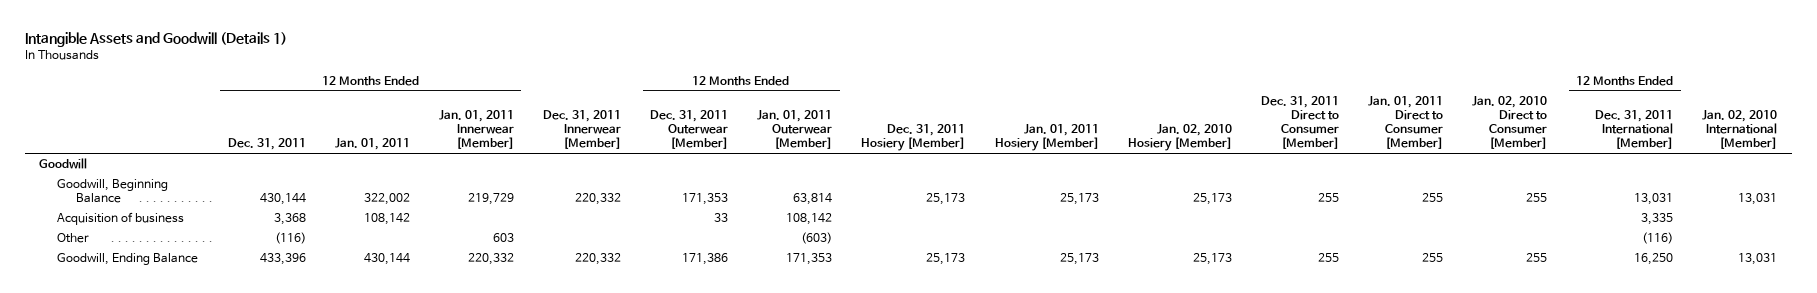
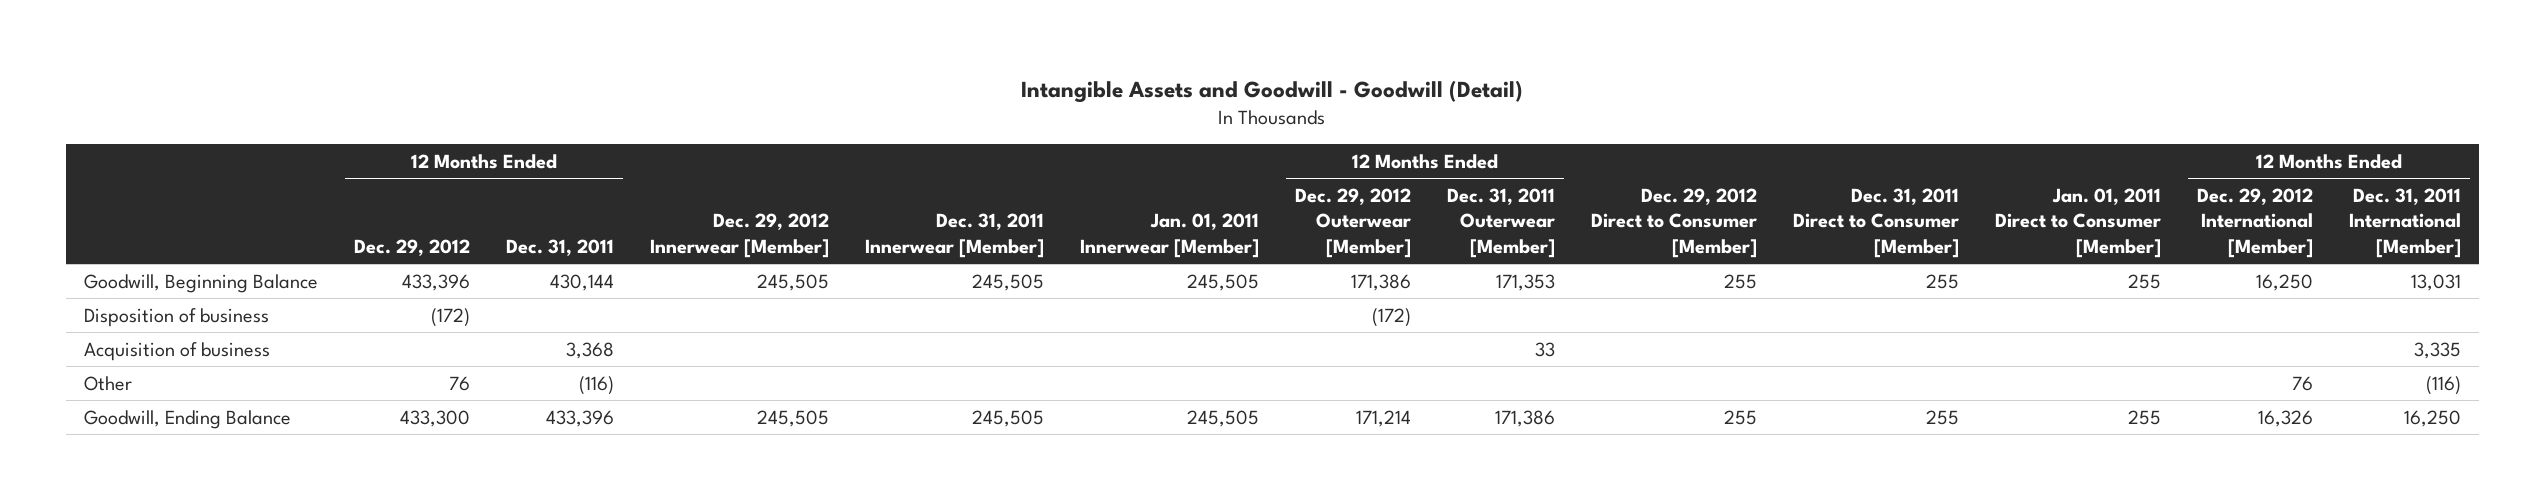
- Intangible Assets and Goodwill (Details 1)
+ Intangible Assets and Goodwill - Goodwill (Detail)
- | 12 Months Ended Dec. 31, 2011 | 12 Months Ended Jan. 01, 2011 | 12 Months Ended Jan. 01, 2011 Innerwear [Member] | Dec. 31, 2011 Innerwear [Member] | 12 Months Ended Dec. 31, 2011 Outerwear [Member] | 12 Months Ended Jan. 01, 2011 Outerwear [Member] | Dec. 31, 2011 Hosiery [Member] | Jan. 01, 2011 Hosiery [Member] | Jan. 02, 2010 Hosiery [Member] | Dec. 31, 2011 Direct to Consumer [Member] | Jan. 01, 2011 Direct to Consumer [Member] | Jan. 02, 2010 Direct to Consumer [Member] | 12 Months Ended Dec. 31, 2011 International [Member] | Jan. 02, 2010 International [Member]
+ | 12 Months Ended Dec. 29, 2012 | 12 Months Ended Dec. 31, 2011 | Dec. 29, 2012 Innerwear [Member] | Dec. 31, 2011 Innerwear [Member] | Jan. 01, 2011 Innerwear [Member] | 12 Months Ended Dec. 29, 2012 Outerwear [Member] | 12 Months Ended Dec. 31, 2011 Outerwear [Member] | Dec. 29, 2012 Direct to Consumer [Member] | Dec. 31, 2011 Direct to Consumer [Member] | Jan. 01, 2011 Direct to Consumer [Member] | 12 Months Ended Dec. 29, 2012 International [Member] | 12 Months Ended Dec. 31, 2011 International [Member]
- Goodwill
- Goodwill, Beginning Balance | 430,144 | 322,002 | 219,729 | 220,332 | 171,353 | 63,814 | 25,173 | 25,173 | 25,173 | 255 | 255 | 255 | 13,031 | 13,031
+ Goodwill, Beginning Balance | 433,396 | 430,144 | 245,505 | 245,505 | 245,505 | 171,386 | 171,353 | 255 | 255 | 255 | 16,250 | 13,031
+ Disposition of business | (172) | | | | | (172) | | | | | |
- Goodwill, Ending Balance | 433,396 | 430,144 | 220,332 | 220,332 | 171,386 | 171,353 | 25,173 | 25,173 | 25,173 | 255 | 255 | 255 | 16,250 | 13,031
+ Goodwill, Ending Balance | 433,300 | 433,396 | 245,505 | 245,505 | 245,505 | 171,214 | 171,386 | 255 | 255 | 255 | 16,326 | 16,250

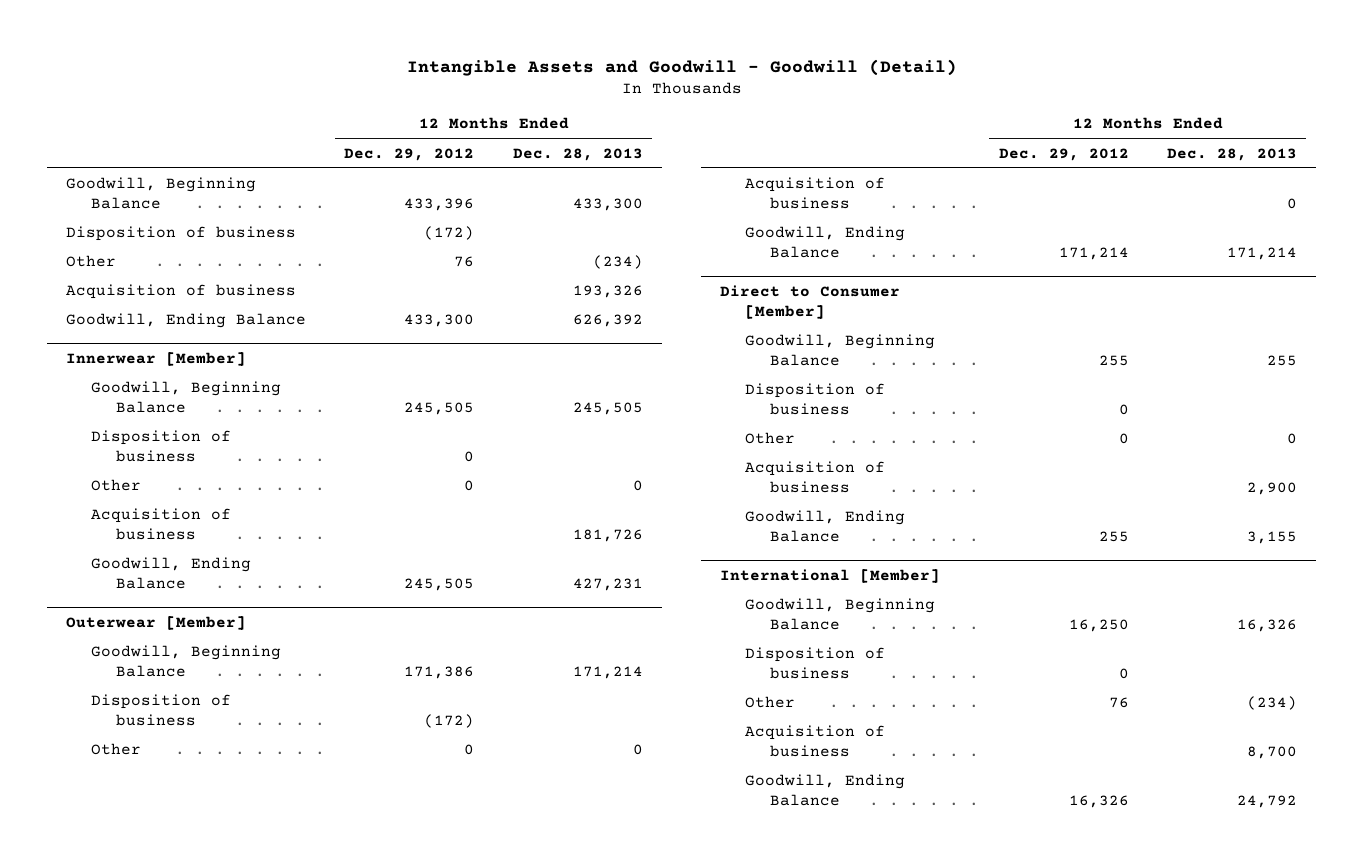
- | 12 Months Ended Dec. 29, 2012 | 12 Months Ended Dec. 31, 2011 | Dec. 29, 2012 Innerwear [Member] | Dec. 31, 2011 Innerwear [Member] | Jan. 01, 2011 Innerwear [Member] | 12 Months Ended Dec. 29, 2012 Outerwear [Member] | 12 Months Ended Dec. 31, 2011 Outerwear [Member] | Dec. 29, 2012 Direct to Consumer [Member] | Dec. 31, 2011 Direct to Consumer [Member] | Jan. 01, 2011 Direct to Consumer [Member] | 12 Months Ended Dec. 29, 2012 International [Member] | 12 Months Ended Dec. 31, 2011 International [Member]
+ | 12 Months Ended Dec. 29, 2012 | 12 Months Ended Dec. 28, 2013
moved down: Acquisition of business | | 193,326
+ Innerwear [Member]
+ Goodwill, Beginning Balance | 245,505 | 245,505
+ Disposition of business | 0 |
+ Other | 0 | 0
+ Acquisition of business | | 181,726
+ Goodwill, Ending Balance | 245,505 | 427,231
+ Outerwear [Member]
+ Goodwill, Beginning Balance | 171,386 | 171,214
+ Disposition of business | (172) |
+ Other | 0 | 0
+ Acquisition of business | | 0
+ Goodwill, Ending Balance | 171,214 | 171,214
+ Direct to Consumer [Member]
+ Goodwill, Beginning Balance | 255 | 255
+ Disposition of business | 0 |
+ Other | 0 | 0
+ Acquisition of business | | 2,900
+ Goodwill, Ending Balance | 255 | 3,155
+ International [Member]
+ Goodwill, Beginning Balance | 16,250 | 16,326
+ Disposition of business | 0 |
+ Other | 76 | (234)
+ Acquisition of business | | 8,700
+ Goodwill, Ending Balance | 16,326 | 24,792

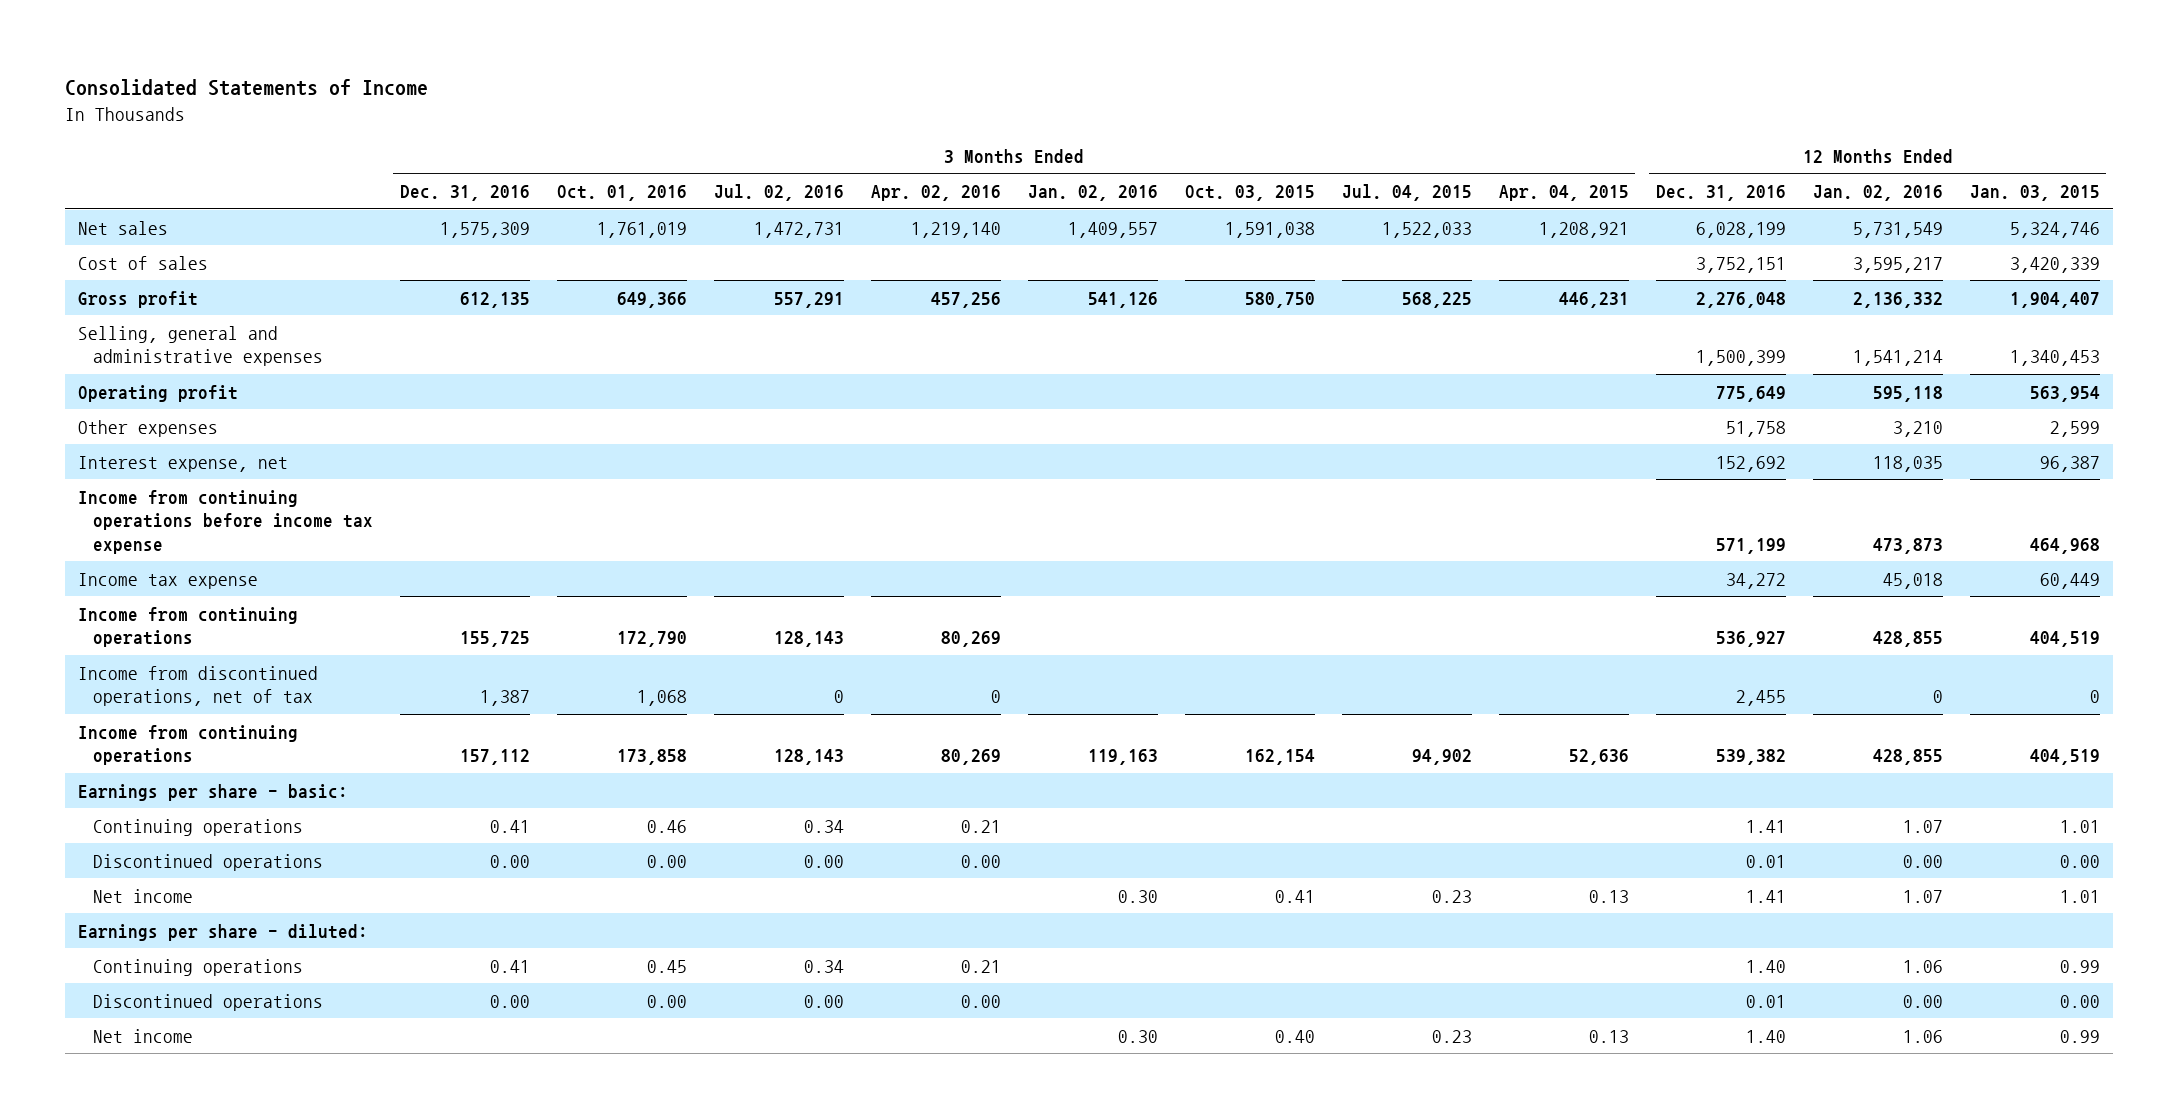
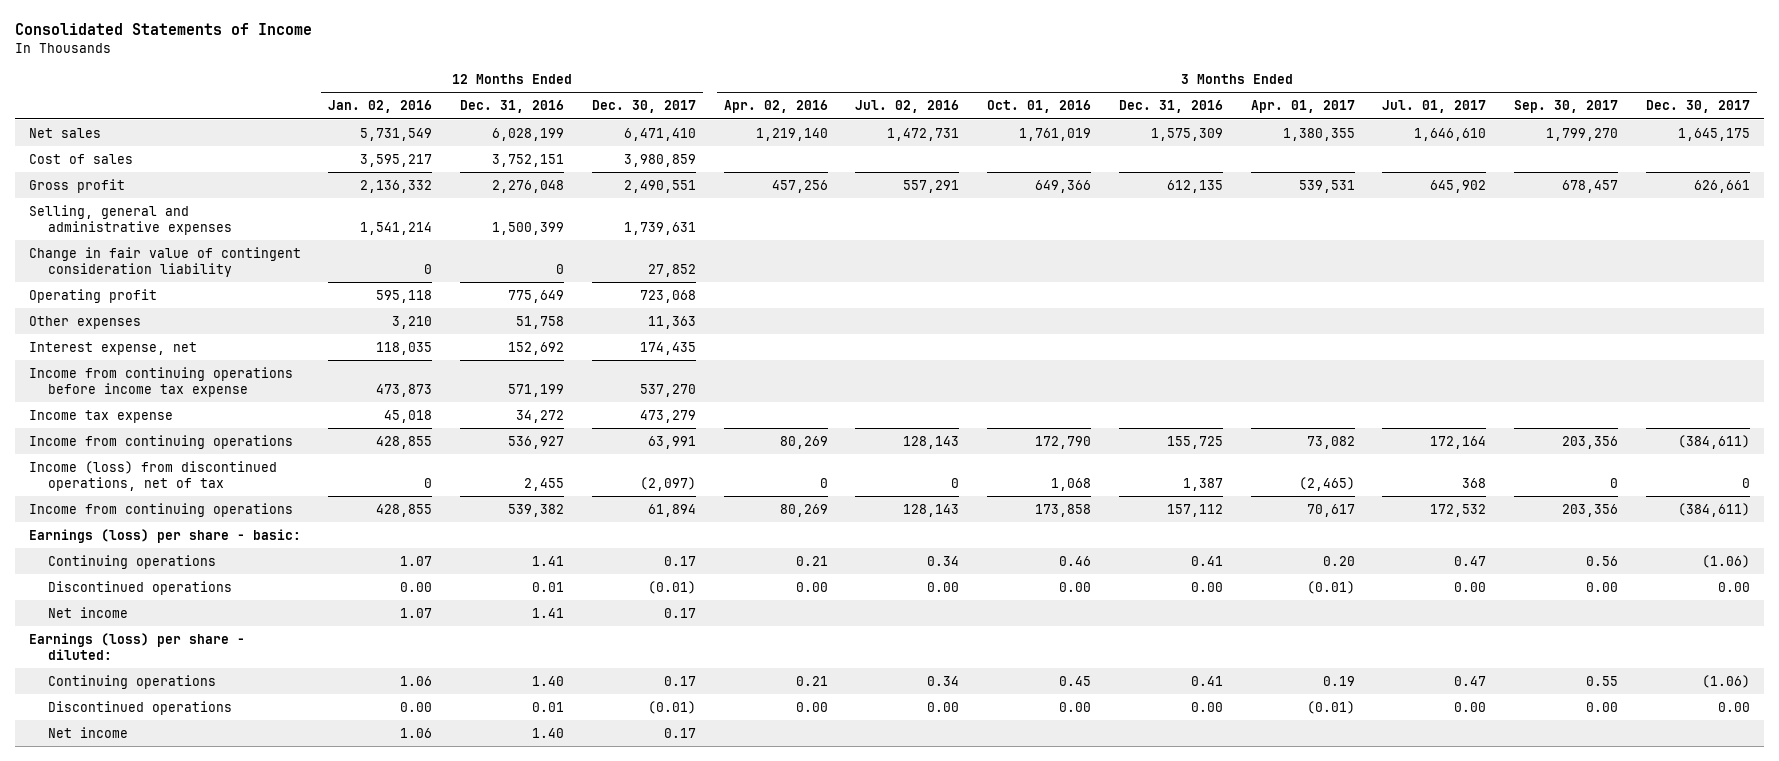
- | 3 Months Ended Dec. 31, 2016 | 3 Months Ended Oct. 01, 2016 | 3 Months Ended Jul. 02, 2016 | 3 Months Ended Apr. 02, 2016 | 3 Months Ended Jan. 02, 2016 | 3 Months Ended Oct. 03, 2015 | 3 Months Ended Jul. 04, 2015 | 3 Months Ended Apr. 04, 2015 | 12 Months Ended Dec. 31, 2016 | 12 Months Ended Jan. 02, 2016 | 12 Months Ended Jan. 03, 2015
+ | 12 Months Ended Jan. 02, 2016 | 12 Months Ended Dec. 31, 2016 | 12 Months Ended Dec. 30, 2017 | 3 Months Ended Apr. 02, 2016 | 3 Months Ended Jul. 02, 2016 | 3 Months Ended Oct. 01, 2016 | 3 Months Ended Dec. 31, 2016 | 3 Months Ended Apr. 01, 2017 | 3 Months Ended Jul. 01, 2017 | 3 Months Ended Sep. 30, 2017 | 3 Months Ended Dec. 30, 2017
+ Change in fair value of contingent consideration liability | 0 | 0 | 27,852 | | | | | | | |
- Income from discontinued operations, net of tax | 1,387 | 1,068 | 0 | 0 | | | | | 2,455 | 0 | 0
+ Income (loss) from discontinued operations, net of tax | 0 | 2,455 | (2,097) | 0 | 0 | 1,068 | 1,387 | (2,465) | 368 | 0 | 0
- Earnings per share - basic:
+ Earnings (loss) per share - basic:
- Earnings per share - diluted:
+ Earnings (loss) per share - diluted:

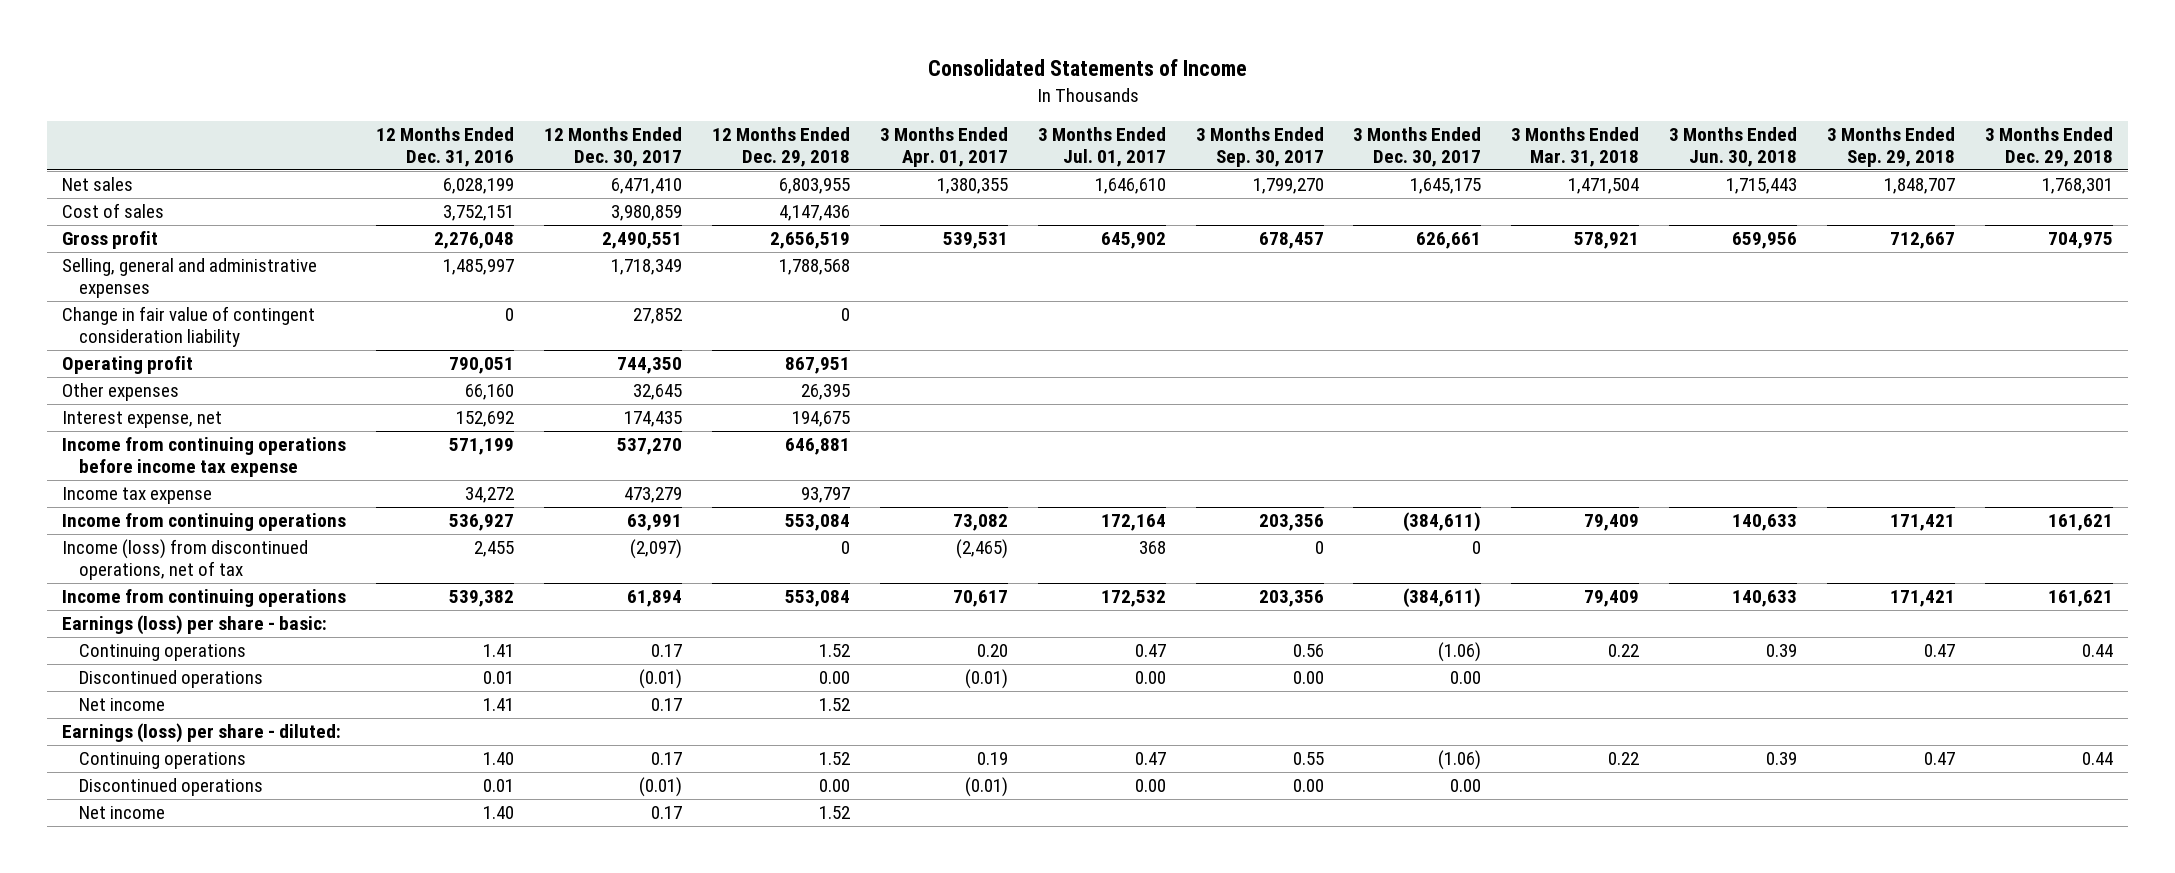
- | 12 Months Ended Jan. 02, 2016 | 12 Months Ended Dec. 31, 2016 | 12 Months Ended Dec. 30, 2017 | 3 Months Ended Apr. 02, 2016 | 3 Months Ended Jul. 02, 2016 | 3 Months Ended Oct. 01, 2016 | 3 Months Ended Dec. 31, 2016 | 3 Months Ended Apr. 01, 2017 | 3 Months Ended Jul. 01, 2017 | 3 Months Ended Sep. 30, 2017 | 3 Months Ended Dec. 30, 2017
+ | 12 Months Ended Dec. 31, 2016 | 12 Months Ended Dec. 30, 2017 | 12 Months Ended Dec. 29, 2018 | 3 Months Ended Apr. 01, 2017 | 3 Months Ended Jul. 01, 2017 | 3 Months Ended Sep. 30, 2017 | 3 Months Ended Dec. 30, 2017 | 3 Months Ended Mar. 31, 2018 | 3 Months Ended Jun. 30, 2018 | 3 Months Ended Sep. 29, 2018 | 3 Months Ended Dec. 29, 2018
- Selling, general and administrative expenses | 1,541,214 | 1,500,399 | 1,739,631 | | | | | | | |
+ Selling, general and administrative expenses | 1,485,997 | 1,718,349 | 1,788,568 | | | | | | | |
- Operating profit | 595,118 | 775,649 | 723,068 | | | | | | | |
- Other expenses | 3,210 | 51,758 | 11,363 | | | | | | | |
+ Operating profit | 790,051 | 744,350 | 867,951 | | | | | | | |
+ Other expenses | 66,160 | 32,645 | 26,395 | | | | | | | |

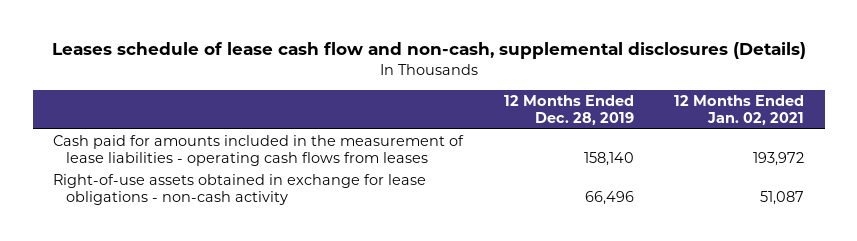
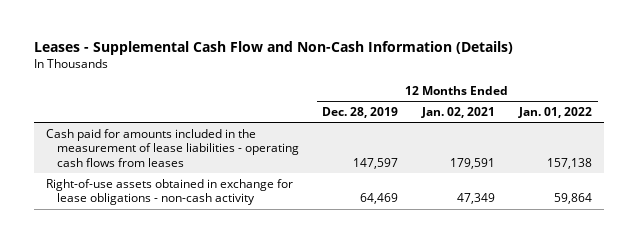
- Leases schedule of lease cash flow and non-cash, supplemental disclosures (Details)
+ Leases - Supplemental Cash Flow and Non-Cash Information (Details)
- | 12 Months Ended Dec. 28, 2019 | 12 Months Ended Jan. 02, 2021
+ | 12 Months Ended Dec. 28, 2019 | 12 Months Ended Jan. 02, 2021 | 12 Months Ended Jan. 01, 2022
- Cash paid for amounts included in the measurement of lease liabilities - operating cash flows from leases | 158,140 | 193,972
- Right-of-use assets obtained in exchange for lease obligations - non-cash activity | 66,496 | 51,087
+ Cash paid for amounts included in the measurement of lease liabilities - operating cash flows from leases | 147,597 | 179,591 | 157,138
+ Right-of-use assets obtained in exchange for lease obligations - non-cash activity | 64,469 | 47,349 | 59,864

